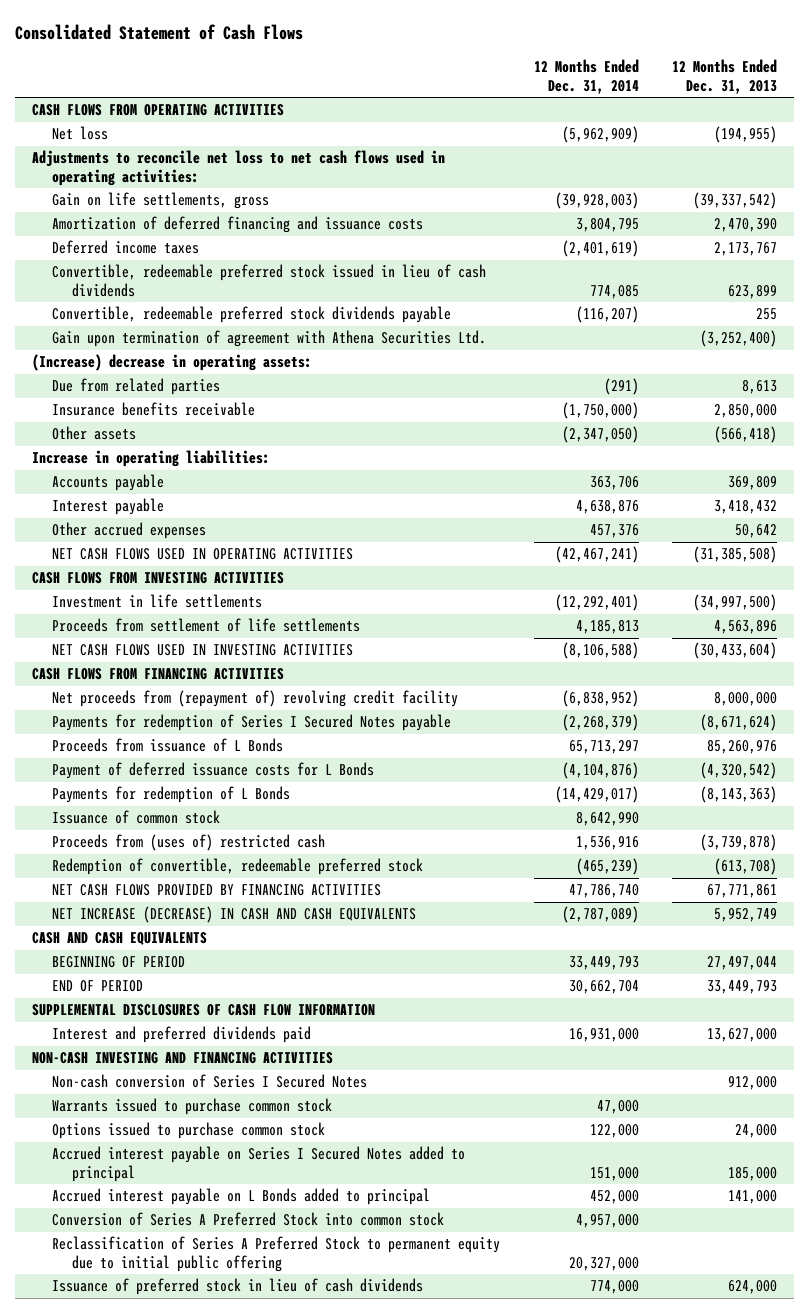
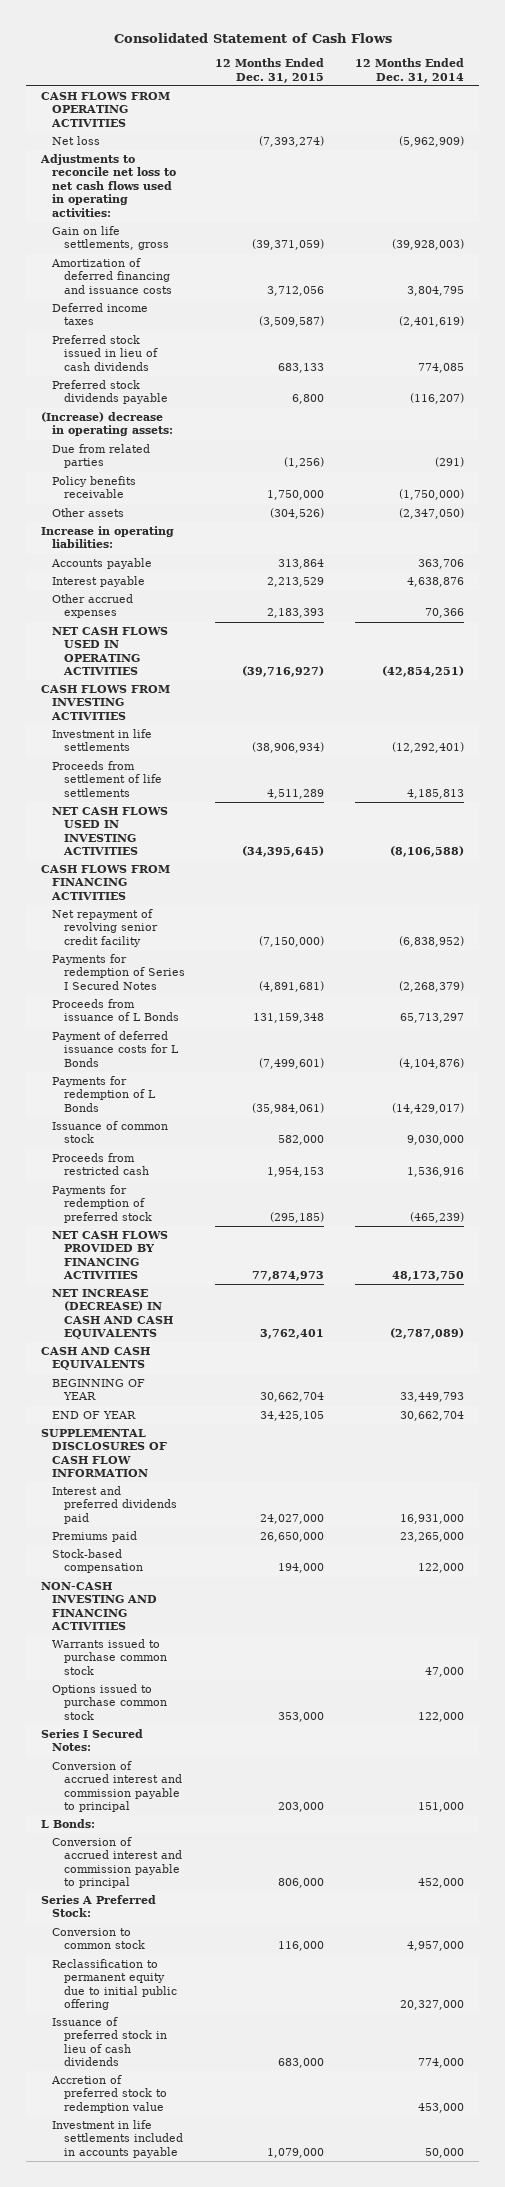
- | 12 Months Ended Dec. 31, 2014 | 12 Months Ended Dec. 31, 2013
+ | 12 Months Ended Dec. 31, 2015 | 12 Months Ended Dec. 31, 2014
- Convertible, redeemable preferred stock issued in lieu of cash dividends | 774,085 | 623,899
- Convertible, redeemable preferred stock dividends payable | (116,207) | 255
- Gain upon termination of agreement with Athena Securities Ltd. | | (3,252,400)
+ Preferred stock issued in lieu of cash dividends | 683,133 | 774,085
+ Preferred stock dividends payable | 6,800 | (116,207)
- Insurance benefits receivable | (1,750,000) | 2,850,000
+ Policy benefits receivable | 1,750,000 | (1,750,000)
- Other accrued expenses | 457,376 | 50,642
- NET CASH FLOWS USED IN OPERATING ACTIVITIES | (42,467,241) | (31,385,508)
+ Other accrued expenses | 2,183,393 | 70,366
+ NET CASH FLOWS USED IN OPERATING ACTIVITIES | (39,716,927) | (42,854,251)
- Net proceeds from (repayment of) revolving credit facility | (6,838,952) | 8,000,000
- Payments for redemption of Series I Secured Notes payable | (2,268,379) | (8,671,624)
+ Net repayment of revolving senior credit facility | (7,150,000) | (6,838,952)
+ Payments for redemption of Series I Secured Notes | (4,891,681) | (2,268,379)
- Issuance of common stock | 8,642,990 |
- Proceeds from (uses of) restricted cash | 1,536,916 | (3,739,878)
- Redemption of convertible, redeemable preferred stock | (465,239) | (613,708)
- NET CASH FLOWS PROVIDED BY FINANCING ACTIVITIES | 47,786,740 | 67,771,861
+ Issuance of common stock | 582,000 | 9,030,000
+ Proceeds from restricted cash | 1,954,153 | 1,536,916
+ Payments for redemption of preferred stock | (295,185) | (465,239)
+ NET CASH FLOWS PROVIDED BY FINANCING ACTIVITIES | 77,874,973 | 48,173,750
- BEGINNING OF PERIOD | 33,449,793 | 27,497,044
- END OF PERIOD | 30,662,704 | 33,449,793
+ BEGINNING OF YEAR | 30,662,704 | 33,449,793
+ END OF YEAR | 34,425,105 | 30,662,704
+ Premiums paid | 26,650,000 | 23,265,000
+ Stock-based compensation | 194,000 | 122,000
- Non-cash conversion of Series I Secured Notes | | 912,000
- Accrued interest payable on Series I Secured Notes added to principal | 151,000 | 185,000
- Accrued interest payable on L Bonds added to principal | 452,000 | 141,000
- Conversion of Series A Preferred Stock into common stock | 4,957,000 |
- Reclassification of Series A Preferred Stock to permanent equity due to initial public offering | 20,327,000 |
+ Series I Secured Notes:
+ Conversion of accrued interest and commission payable to principal | 203,000 | 151,000
+ L Bonds:
+ Conversion of accrued interest and commission payable to principal | 806,000 | 452,000
+ Series A Preferred Stock:
+ Conversion to common stock | 116,000 | 4,957,000
+ Reclassification to permanent equity due to initial public offering | | 20,327,000
+ Accretion of preferred stock to redemption value | | 453,000
+ Investment in life settlements included in accounts payable | 1,079,000 | 50,000

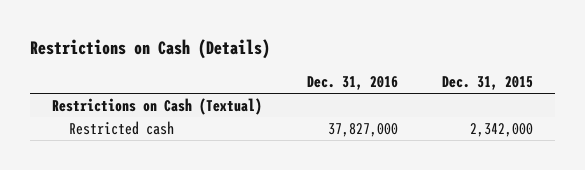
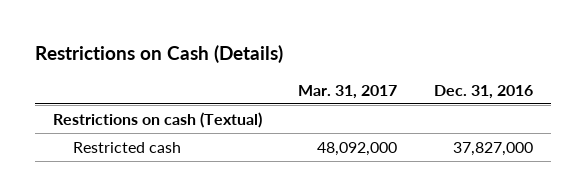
- | Dec. 31, 2016 | Dec. 31, 2015
+ | Mar. 31, 2017 | Dec. 31, 2016
- Restrictions on Cash (Textual)
+ Restrictions on cash (Textual)

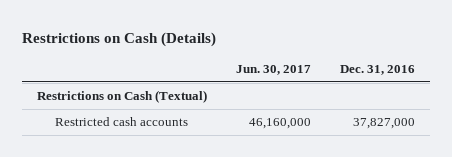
- | Mar. 31, 2017 | Dec. 31, 2016
+ | Jun. 30, 2017 | Dec. 31, 2016
- Restrictions on cash (Textual)
- Restricted cash | 48,092,000 | 37,827,000
+ Restrictions on Cash (Textual)
+ Restricted cash accounts | 46,160,000 | 37,827,000

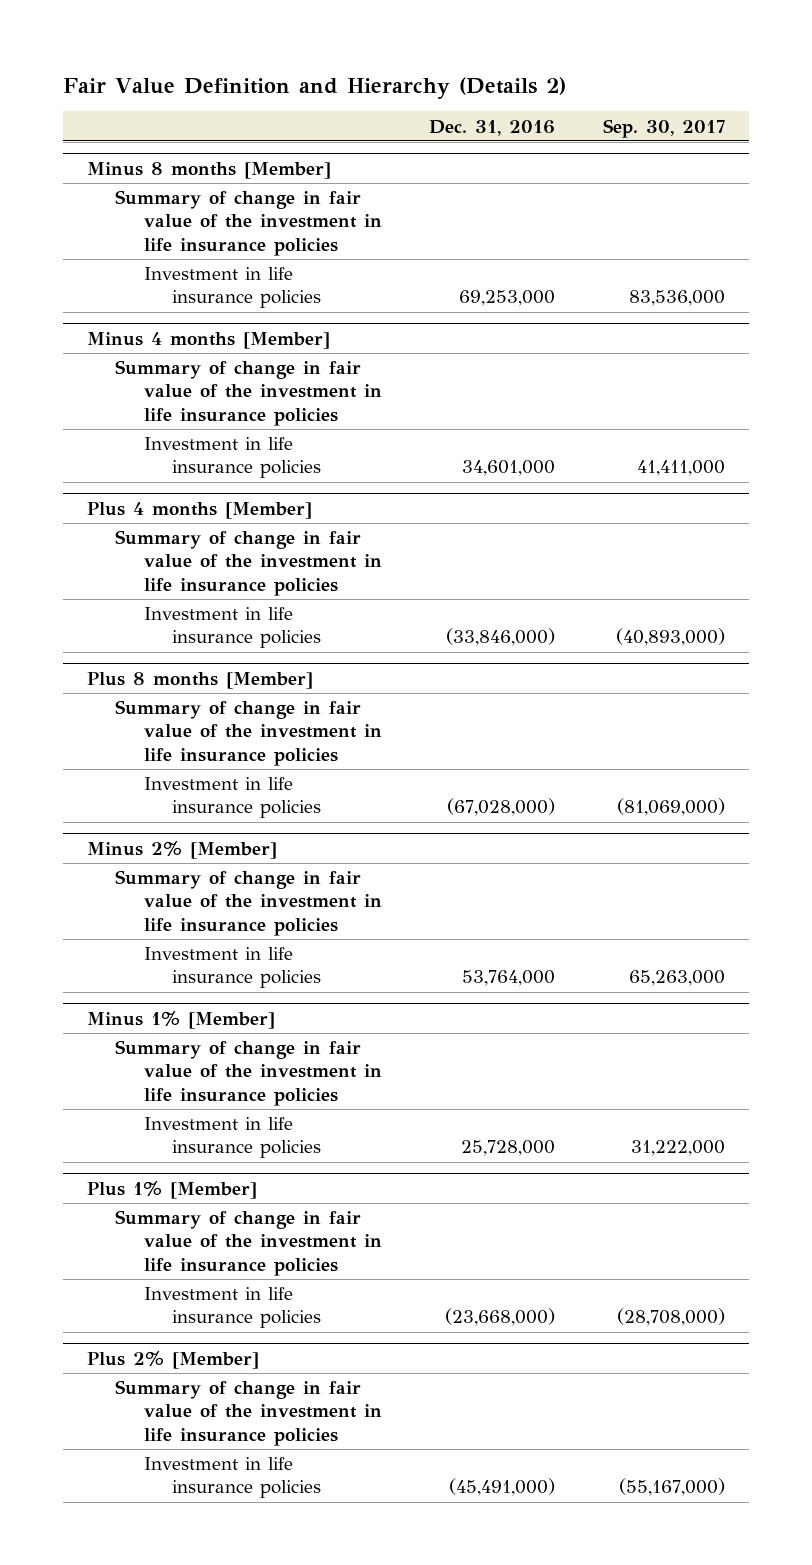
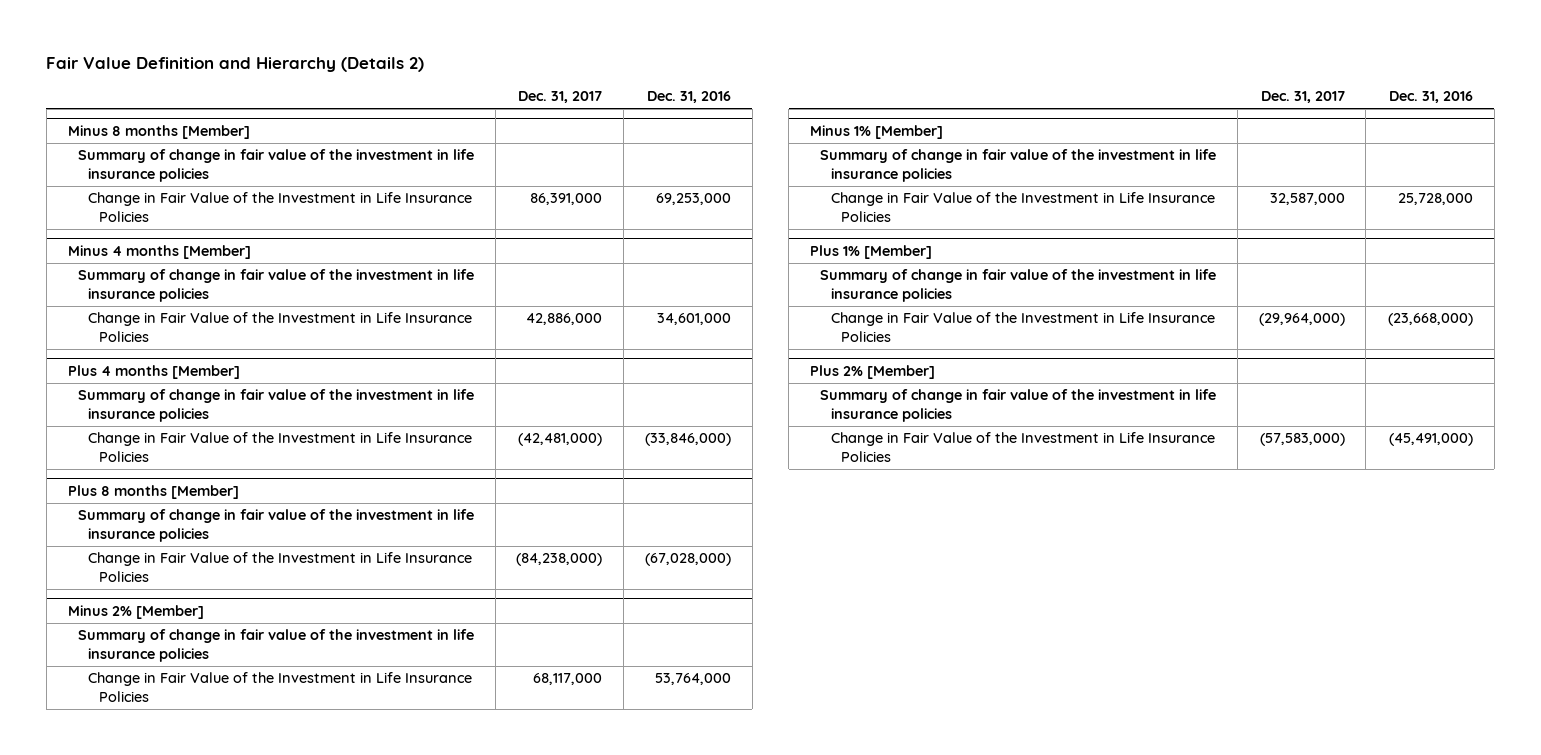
- | Dec. 31, 2016 | Sep. 30, 2017
+ | Dec. 31, 2017 | Dec. 31, 2016
@ Minus 8 months [Member]
- Investment in life insurance policies | 69,253,000 | 83,536,000
+ Change in Fair Value of the Investment in Life Insurance Policies | 86,391,000 | 69,253,000
@ Minus 4 months [Member]
- Investment in life insurance policies | 34,601,000 | 41,411,000
+ Change in Fair Value of the Investment in Life Insurance Policies | 42,886,000 | 34,601,000
@ Plus 4 months [Member]
- Investment in life insurance policies | (33,846,000) | (40,893,000)
+ Change in Fair Value of the Investment in Life Insurance Policies | (42,481,000) | (33,846,000)
@ Plus 8 months [Member]
- Investment in life insurance policies | (67,028,000) | (81,069,000)
+ Change in Fair Value of the Investment in Life Insurance Policies | (84,238,000) | (67,028,000)
@ Minus 2% [Member]
- Investment in life insurance policies | 53,764,000 | 65,263,000
+ Change in Fair Value of the Investment in Life Insurance Policies | 68,117,000 | 53,764,000
@ Minus 1% [Member]
- Investment in life insurance policies | 25,728,000 | 31,222,000
+ Change in Fair Value of the Investment in Life Insurance Policies | 32,587,000 | 25,728,000
@ Plus 1% [Member]
- Investment in life insurance policies | (23,668,000) | (28,708,000)
+ Change in Fair Value of the Investment in Life Insurance Policies | (29,964,000) | (23,668,000)
@ Plus 2% [Member]
- Investment in life insurance policies | (45,491,000) | (55,167,000)
+ Change in Fair Value of the Investment in Life Insurance Policies | (57,583,000) | (45,491,000)

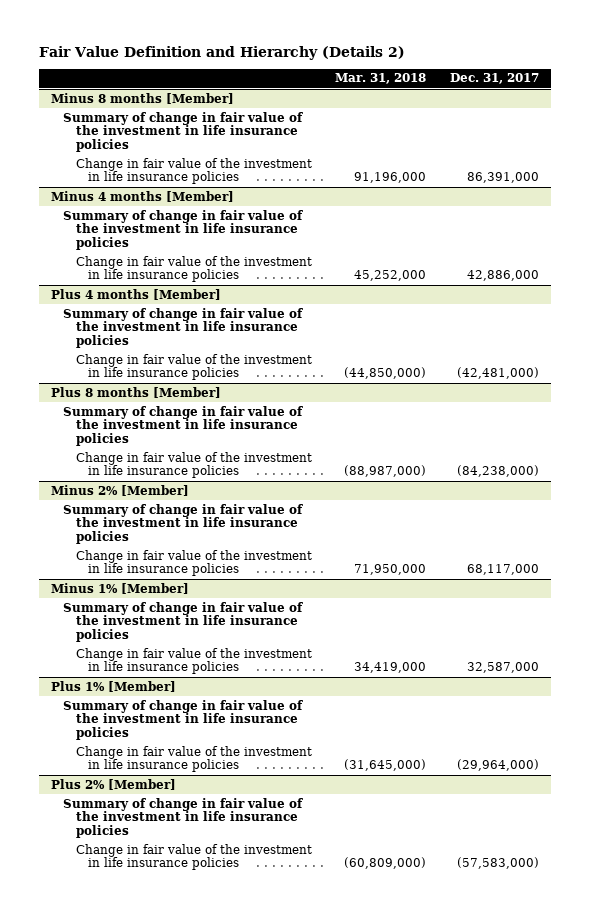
- | Dec. 31, 2017 | Dec. 31, 2016
+ | Mar. 31, 2018 | Dec. 31, 2017
@ Minus 8 months [Member]
- Change in Fair Value of the Investment in Life Insurance Policies | 86,391,000 | 69,253,000
+ Change in fair value of the investment in life insurance policies | 91,196,000 | 86,391,000
@ Minus 4 months [Member]
- Change in Fair Value of the Investment in Life Insurance Policies | 42,886,000 | 34,601,000
+ Change in fair value of the investment in life insurance policies | 45,252,000 | 42,886,000
@ Plus 4 months [Member]
- Change in Fair Value of the Investment in Life Insurance Policies | (42,481,000) | (33,846,000)
+ Change in fair value of the investment in life insurance policies | (44,850,000) | (42,481,000)
@ Plus 8 months [Member]
- Change in Fair Value of the Investment in Life Insurance Policies | (84,238,000) | (67,028,000)
+ Change in fair value of the investment in life insurance policies | (88,987,000) | (84,238,000)
@ Minus 2% [Member]
- Change in Fair Value of the Investment in Life Insurance Policies | 68,117,000 | 53,764,000
+ Change in fair value of the investment in life insurance policies | 71,950,000 | 68,117,000
@ Minus 1% [Member]
- Change in Fair Value of the Investment in Life Insurance Policies | 32,587,000 | 25,728,000
+ Change in fair value of the investment in life insurance policies | 34,419,000 | 32,587,000
@ Plus 1% [Member]
- Change in Fair Value of the Investment in Life Insurance Policies | (29,964,000) | (23,668,000)
+ Change in fair value of the investment in life insurance policies | (31,645,000) | (29,964,000)
@ Plus 2% [Member]
- Change in Fair Value of the Investment in Life Insurance Policies | (57,583,000) | (45,491,000)
+ Change in fair value of the investment in life insurance policies | (60,809,000) | (57,583,000)

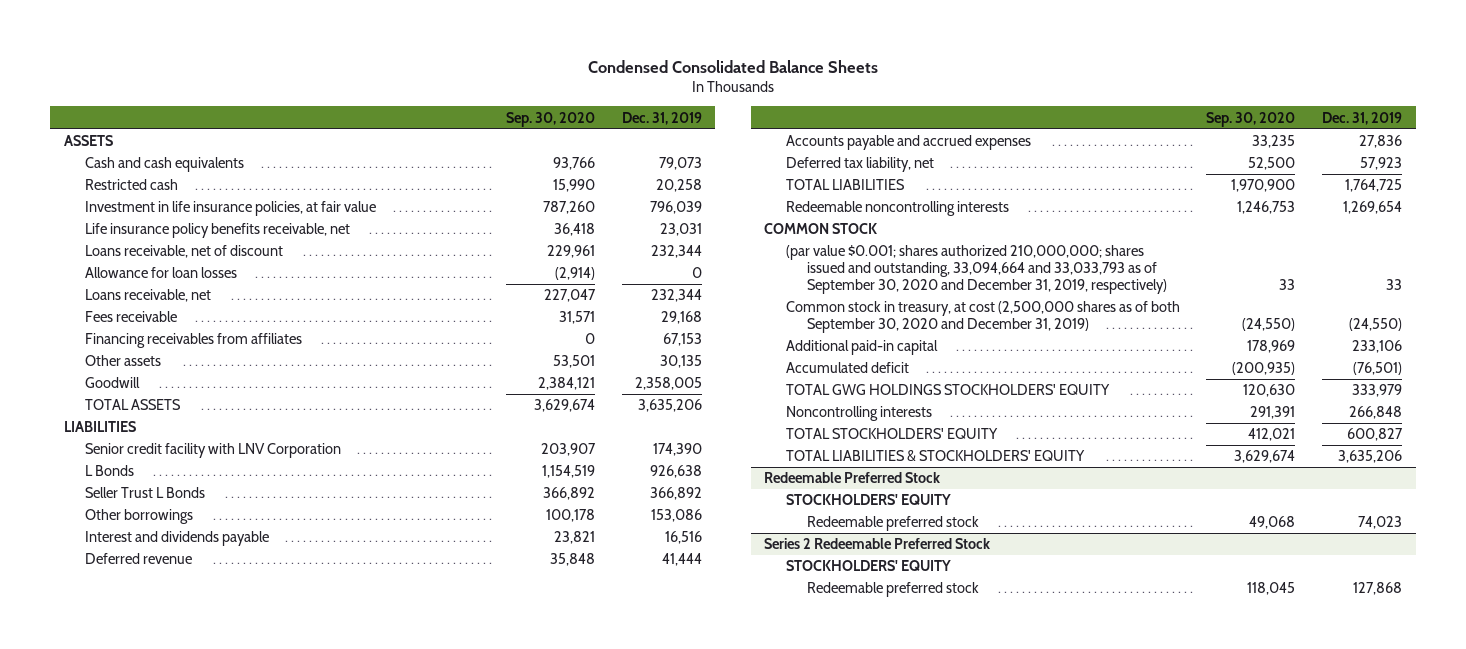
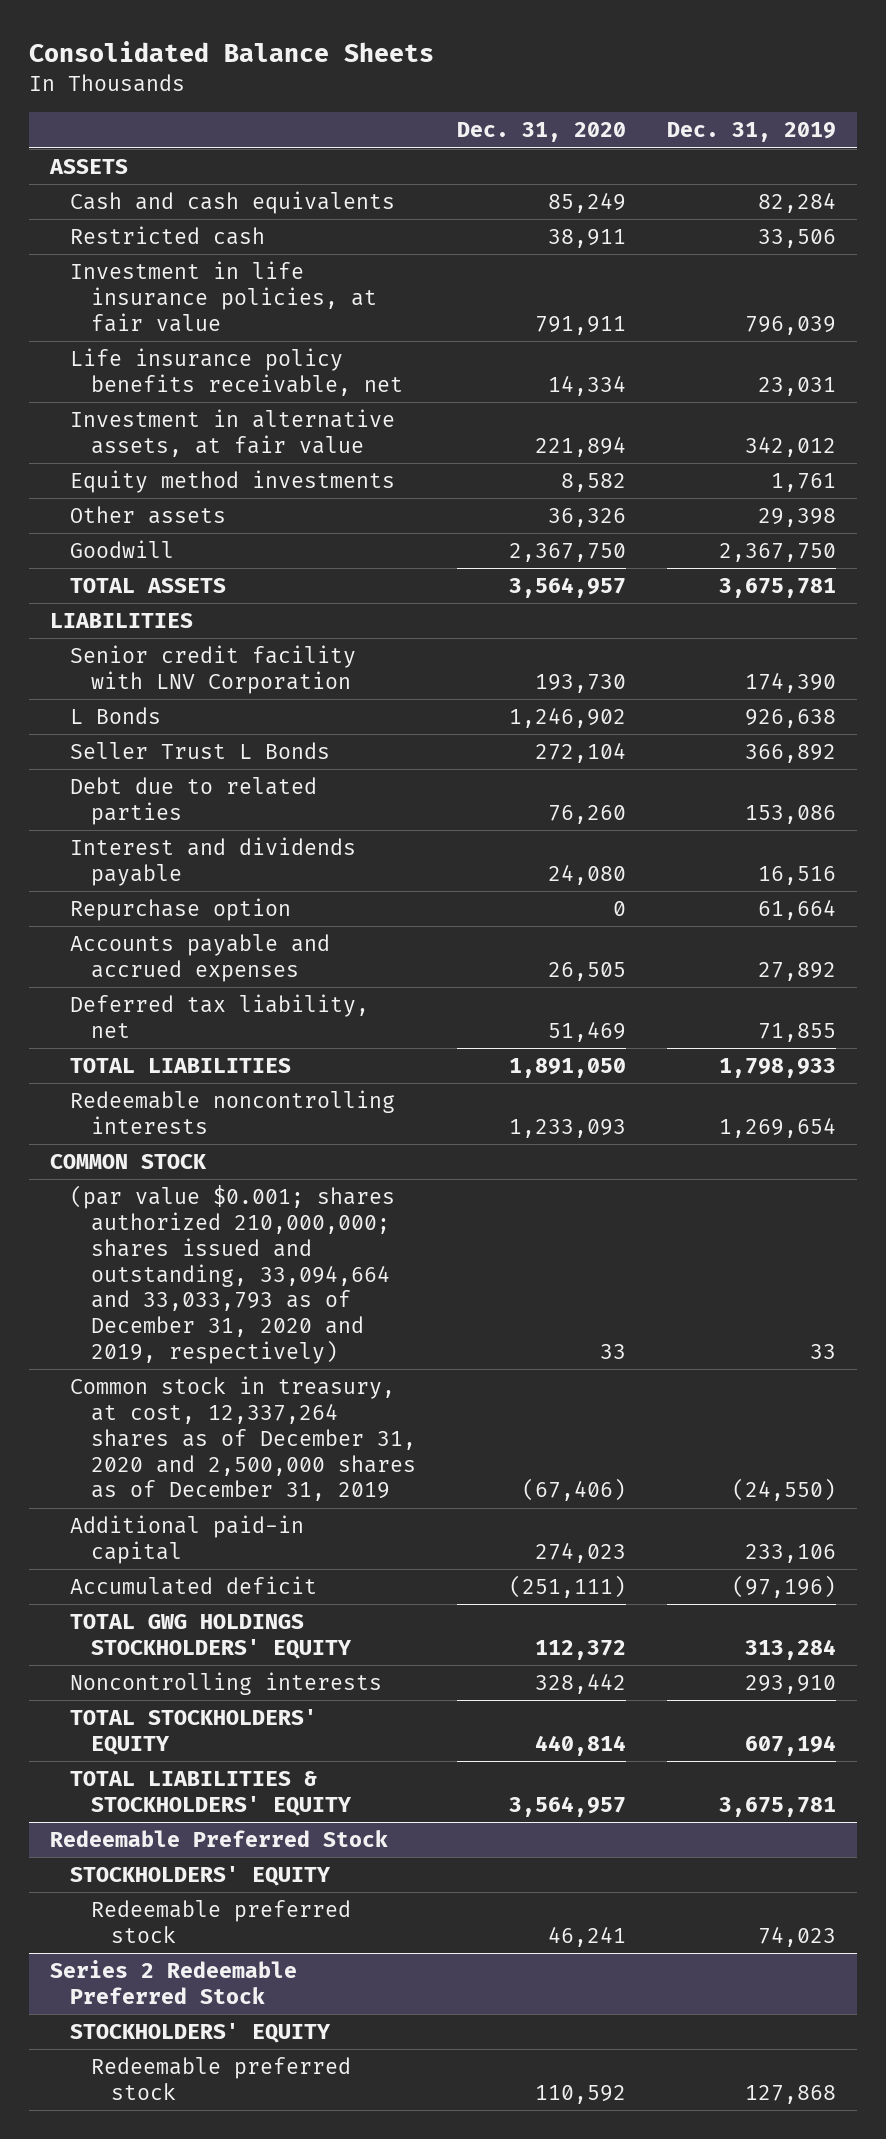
- Condensed Consolidated Balance Sheets
+ Consolidated Balance Sheets
- | Sep. 30, 2020 | Dec. 31, 2019
+ | Dec. 31, 2020 | Dec. 31, 2019
- Cash and cash equivalents | 93,766 | 79,073
- Restricted cash | 15,990 | 20,258
+ Cash and cash equivalents | 85,249 | 82,284
+ Restricted cash | 38,911 | 33,506
- Loans receivable, net of discount | 229,961 | 232,344
- Allowance for loan losses | (2,914) | 0
- Loans receivable, net | 227,047 | 232,344
- Fees receivable | 31,571 | 29,168
- Financing receivables from affiliates | 0 | 67,153
- Other assets | 53,501 | 30,135
- Goodwill | 2,384,121 | 2,358,005
- TOTAL ASSETS | 3,629,674 | 3,635,206
+ Investment in alternative assets, at fair value | 221,894 | 342,012
+ Equity method investments | 8,582 | 1,761
+ Other assets | 36,326 | 29,398
+ Goodwill | 2,367,750 | 2,367,750
+ TOTAL ASSETS | 3,564,957 | 3,675,781
- Other borrowings | 100,178 | 153,086
+ Debt due to related parties | 76,260 | 153,086
- Deferred revenue | 35,848 | 41,444
- Accounts payable and accrued expenses | 33,235 | 27,836
- Deferred tax liability, net | 52,500 | 57,923
- TOTAL LIABILITIES | 1,970,900 | 1,764,725
+ Repurchase option | 0 | 61,664
+ Accounts payable and accrued expenses | 26,505 | 27,892
+ Deferred tax liability, net | 51,469 | 71,855
+ TOTAL LIABILITIES | 1,891,050 | 1,798,933
- (par value $0.001; shares authorized 210,000,000; shares issued and outstanding, 33,094,664 and 33,033,793 as of September 30, 2020 and December 31, 2019, respectively) | 33 | 33
- Common stock in treasury, at cost (2,500,000 shares as of both September 30, 2020 and December 31, 2019) | (24,550) | (24,550)
+ (par value $0.001; shares authorized 210,000,000; shares issued and outstanding, 33,094,664 and 33,033,793 as of December 31, 2020 and 2019, respectively) | 33 | 33
+ Common stock in treasury, at cost, 12,337,264 shares as of December 31, 2020 and 2,500,000 shares as of December 31, 2019 | (67,406) | (24,550)
- Accumulated deficit | (200,935) | (76,501)
- TOTAL GWG HOLDINGS STOCKHOLDERS' EQUITY | 120,630 | 333,979
- Noncontrolling interests | 291,391 | 266,848
- TOTAL STOCKHOLDERS' EQUITY | 412,021 | 600,827
- TOTAL LIABILITIES & STOCKHOLDERS' EQUITY | 3,629,674 | 3,635,206
+ Accumulated deficit | (251,111) | (97,196)
+ TOTAL GWG HOLDINGS STOCKHOLDERS' EQUITY | 112,372 | 313,284
+ Noncontrolling interests | 328,442 | 293,910
+ TOTAL STOCKHOLDERS' EQUITY | 440,814 | 607,194
+ TOTAL LIABILITIES & STOCKHOLDERS' EQUITY | 3,564,957 | 3,675,781

